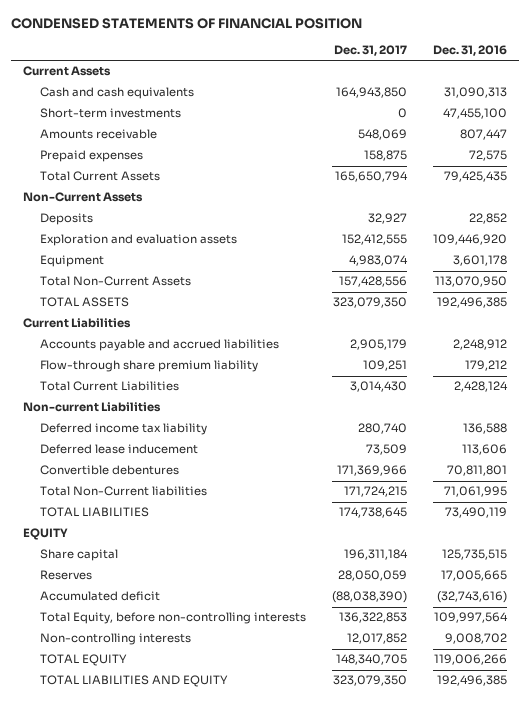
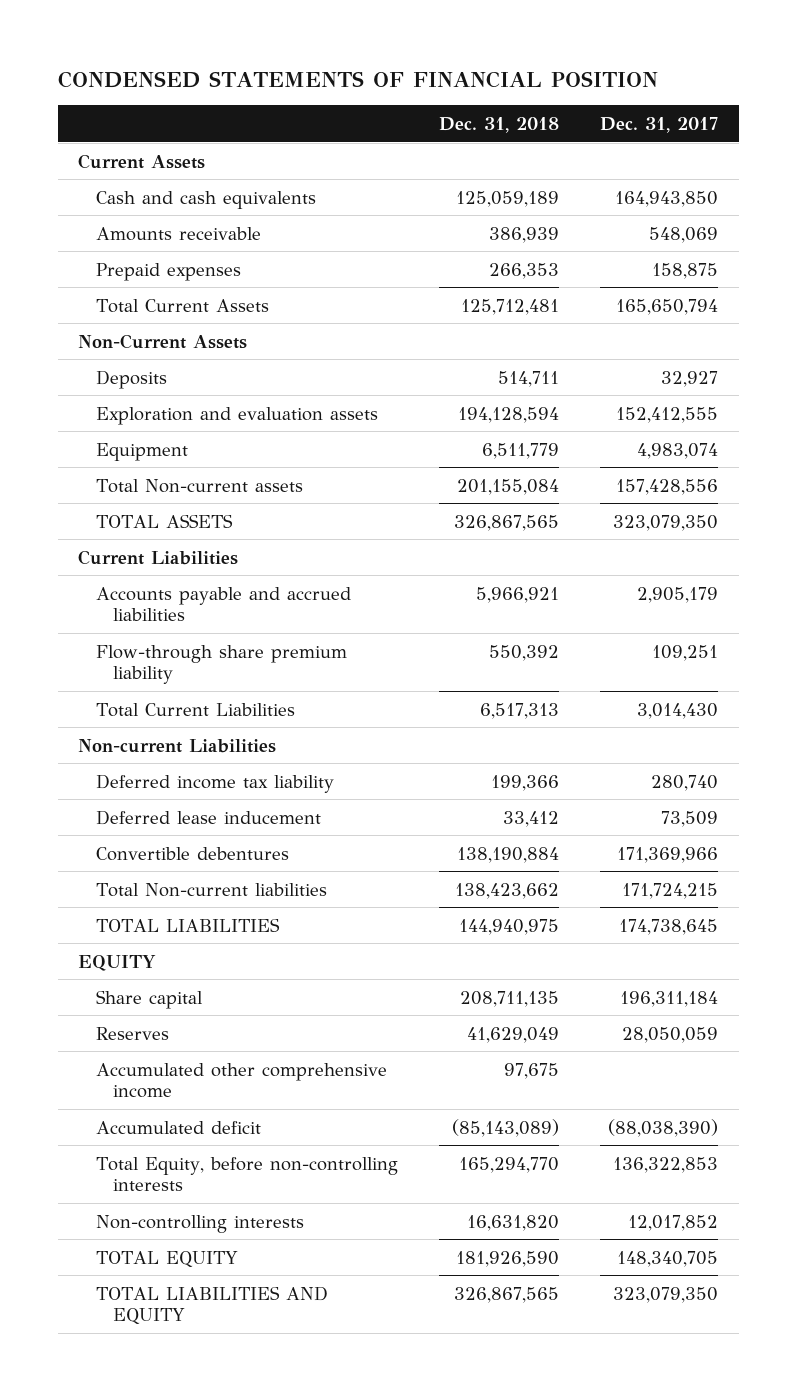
- | Dec. 31, 2017 | Dec. 31, 2016
+ | Dec. 31, 2018 | Dec. 31, 2017
- Short-term investments | 0 | 47,455,100
- Total Non-Current Assets | 157,428,556 | 113,070,950
+ Total Non-current assets | 201,155,084 | 157,428,556
- Total Non-Current liabilities | 171,724,215 | 71,061,995
+ Total Non-current liabilities | 138,423,662 | 171,724,215
+ Accumulated other comprehensive income | 97,675 |

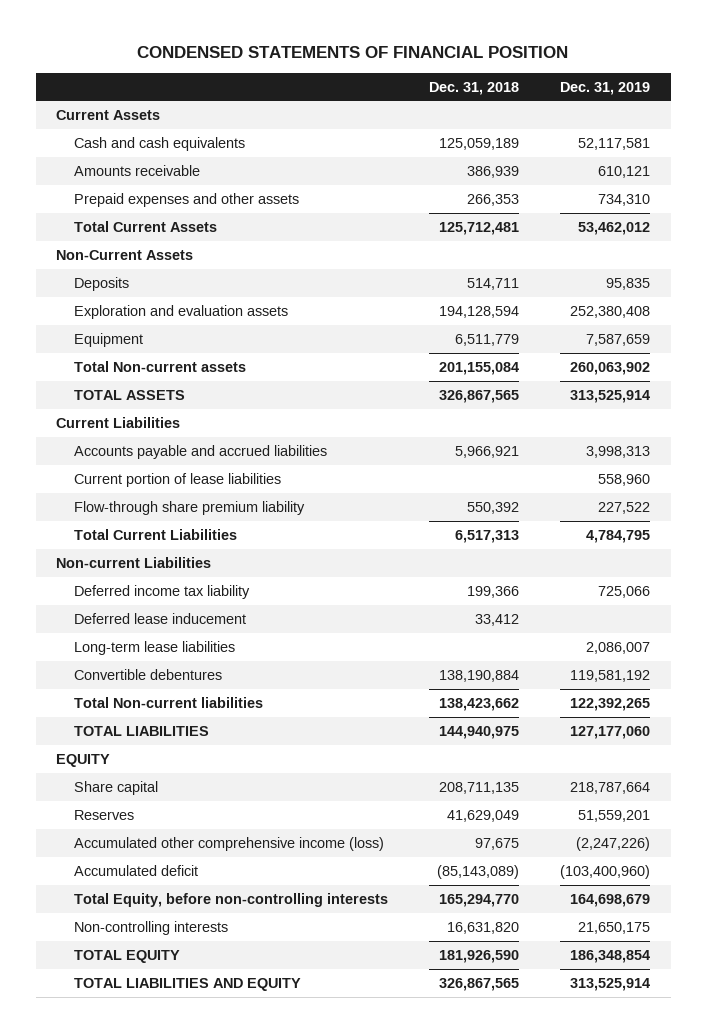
- | Dec. 31, 2018 | Dec. 31, 2017
+ | Dec. 31, 2018 | Dec. 31, 2019
- Prepaid expenses | 266,353 | 158,875
+ Prepaid expenses and other assets | 266,353 | 734,310
+ Current portion of lease liabilities | | 558,960
+ Long-term lease liabilities | | 2,086,007
- Accumulated other comprehensive income | 97,675 |
+ Accumulated other comprehensive income (loss) | 97,675 | (2,247,226)

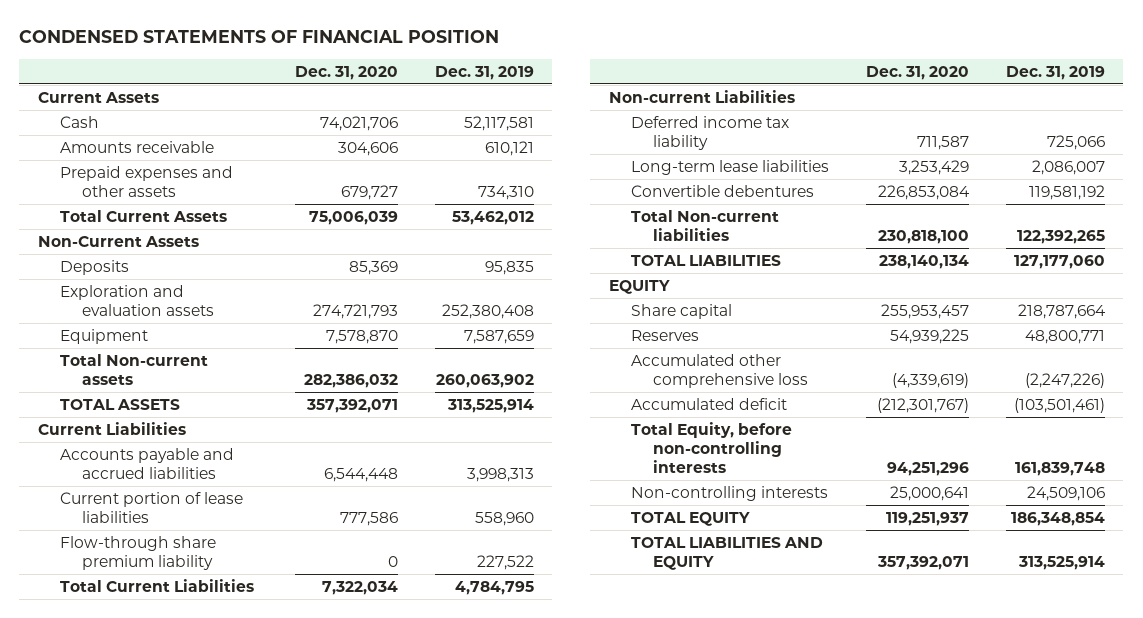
- | Dec. 31, 2018 | Dec. 31, 2019
+ | Dec. 31, 2020 | Dec. 31, 2019
- Cash and cash equivalents | 125,059,189 | 52,117,581
+ Cash | 74,021,706 | 52,117,581
- Deferred lease inducement | 33,412 |
- Reserves | 41,629,049 | 51,559,201
- Accumulated other comprehensive income (loss) | 97,675 | (2,247,226)
- Accumulated deficit | (85,143,089) | (103,400,960)
- Total Equity, before non-controlling interests | 165,294,770 | 164,698,679
- Non-controlling interests | 16,631,820 | 21,650,175
+ Reserves | 54,939,225 | 48,800,771
+ Accumulated other comprehensive loss | (4,339,619) | (2,247,226)
+ Accumulated deficit | (212,301,767) | (103,501,461)
+ Total Equity, before non-controlling interests | 94,251,296 | 161,839,748
+ Non-controlling interests | 25,000,641 | 24,509,106

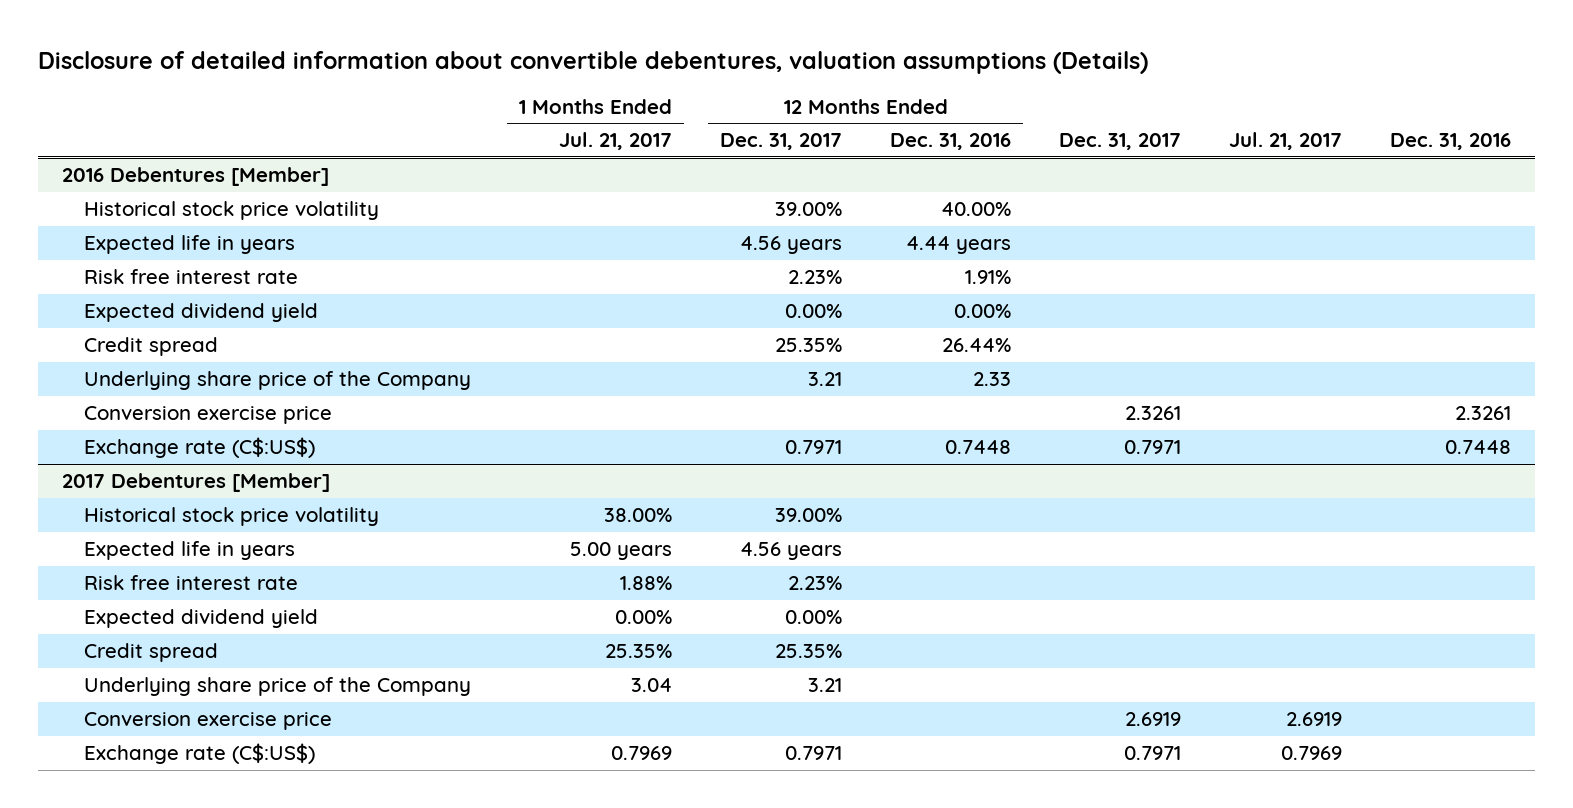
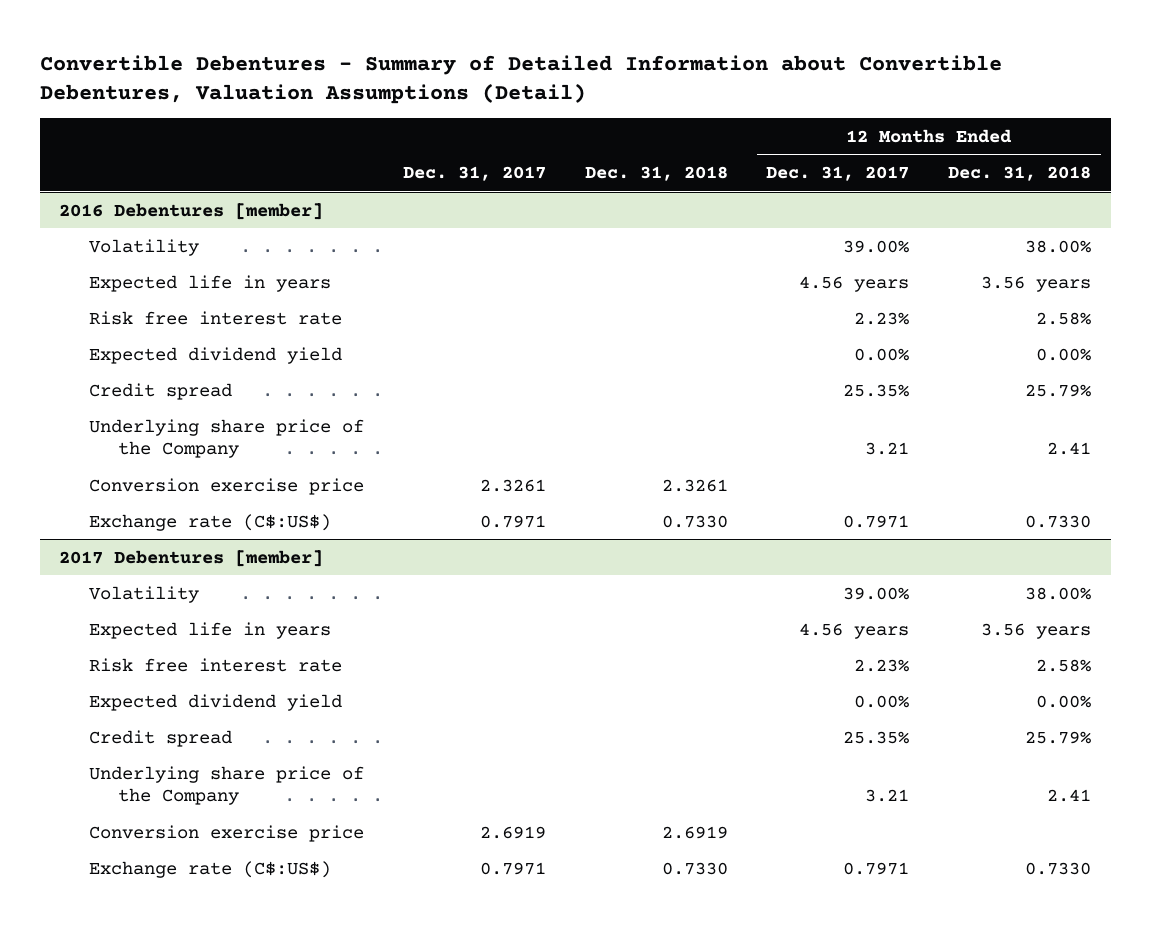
- Disclosure of detailed information about convertible debentures, valuation assumptions (Details)
+ Convertible Debentures - Summary of Detailed Information about Convertible Debentures, Valuation Assumptions (Detail)
- | 1 Months Ended Jul. 21, 2017 | 12 Months Ended Dec. 31, 2017 | 12 Months Ended Dec. 31, 2016 | Dec. 31, 2017 | Jul. 21, 2017 | Dec. 31, 2016
+ | Dec. 31, 2017 | Dec. 31, 2018 | 12 Months Ended Dec. 31, 2017 | 12 Months Ended Dec. 31, 2018
- 2016 Debentures [Member]
- Historical stock price volatility | | 39.00% | 40.00% | | |
+ 2016 Debentures [member]
+ Volatility | | | 39.00% | 38.00%
- 2017 Debentures [Member]
- Historical stock price volatility | 38.00% | 39.00% | | | |
+ 2017 Debentures [member]
+ Volatility | | | 39.00% | 38.00%

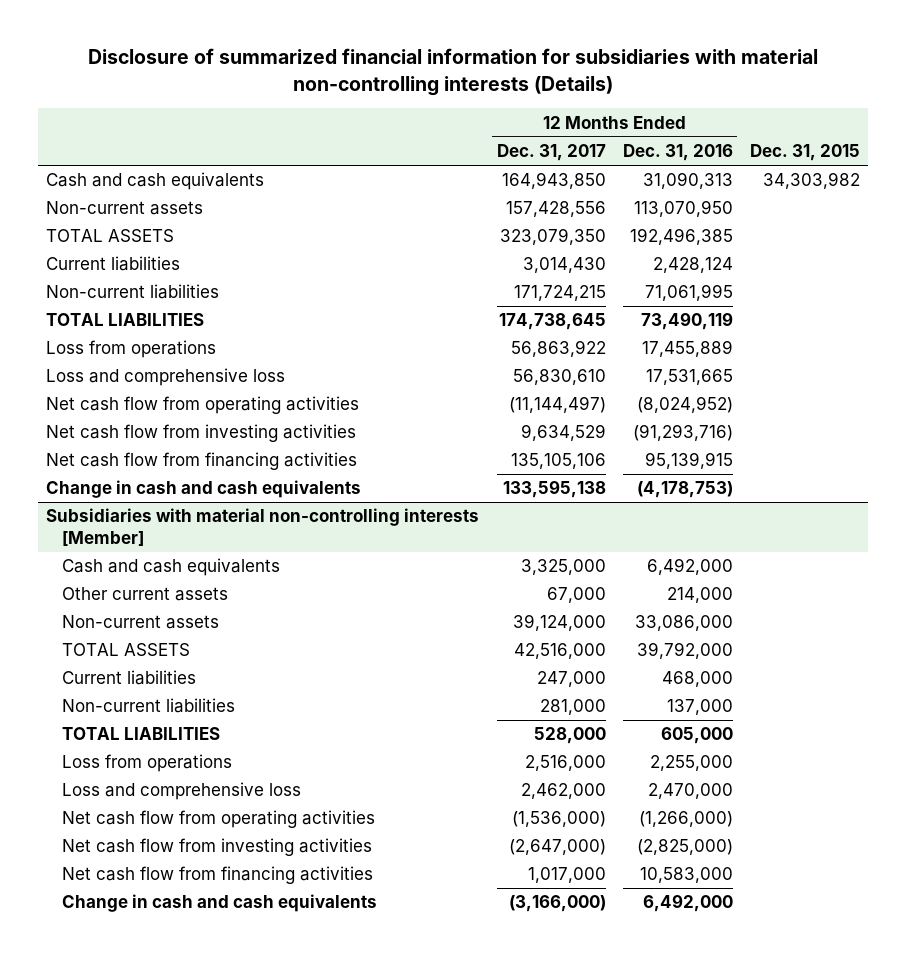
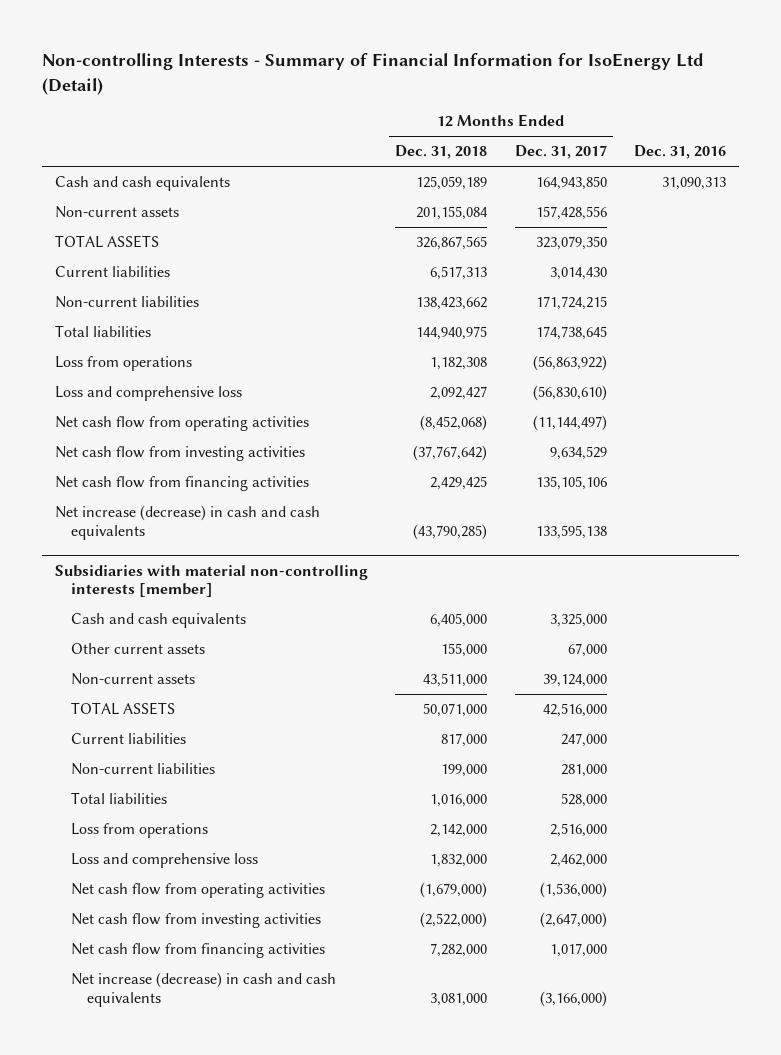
- Disclosure of summarized financial information for subsidiaries with material non-controlling interests (Details)
+ Non-controlling Interests - Summary of Financial Information for IsoEnergy Ltd (Detail)
- | 12 Months Ended Dec. 31, 2017 | 12 Months Ended Dec. 31, 2016 | Dec. 31, 2015
+ | 12 Months Ended Dec. 31, 2018 | 12 Months Ended Dec. 31, 2017 | Dec. 31, 2016
- TOTAL LIABILITIES | 174,738,645 | 73,490,119 |
- Loss from operations | 56,863,922 | 17,455,889 |
- Loss and comprehensive loss | 56,830,610 | 17,531,665 |
+ Total liabilities | 144,940,975 | 174,738,645 |
+ Loss from operations | 1,182,308 | (56,863,922) |
+ Loss and comprehensive loss | 2,092,427 | (56,830,610) |
- Change in cash and cash equivalents | 133,595,138 | (4,178,753) |
- Subsidiaries with material non-controlling interests [Member]
+ Net increase (decrease) in cash and cash equivalents | (43,790,285) | 133,595,138 |
+ Subsidiaries with material non-controlling interests [member]
- TOTAL LIABILITIES | 528,000 | 605,000 |
+ Total liabilities | 1,016,000 | 528,000 |
- Change in cash and cash equivalents | (3,166,000) | 6,492,000 |
+ Net increase (decrease) in cash and cash equivalents | 3,081,000 | (3,166,000) |

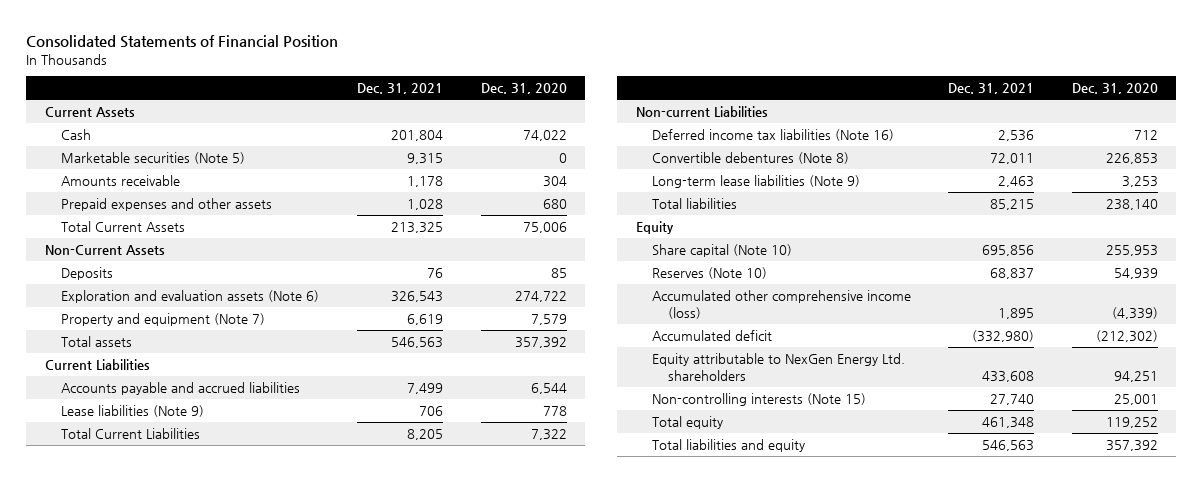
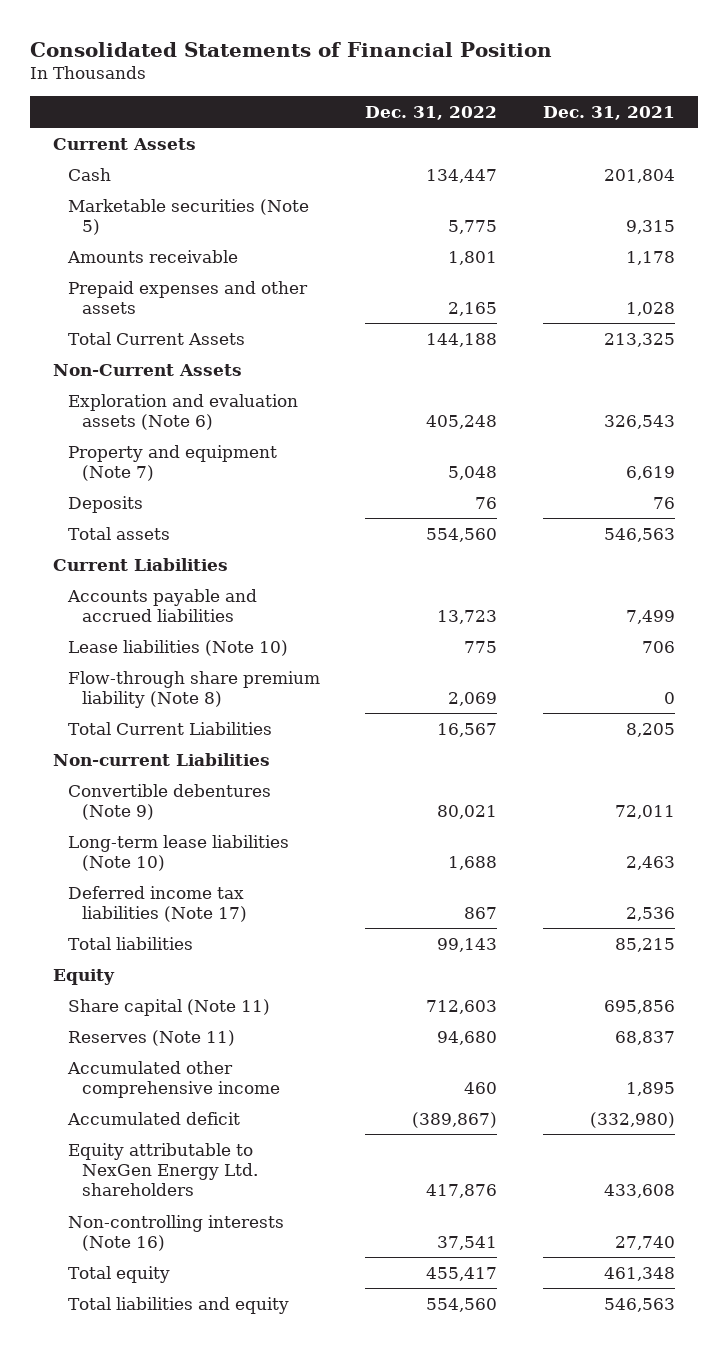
- | Dec. 31, 2021 | Dec. 31, 2020
+ | Dec. 31, 2022 | Dec. 31, 2021
moved down: Deposits | 76 | 76
- Lease liabilities (Note 9) | 706 | 778
+ Lease liabilities (Note 10) | 775 | 706
+ Flow-through share premium liability (Note 8) | 2,069 | 0
- Deferred income tax liabilities (Note 16) | 2,536 | 712
- Convertible debentures (Note 8) | 72,011 | 226,853
- Long-term lease liabilities (Note 9) | 2,463 | 3,253
+ Convertible debentures (Note 9) | 80,021 | 72,011
+ Long-term lease liabilities (Note 10) | 1,688 | 2,463
+ Deferred income tax liabilities (Note 17) | 867 | 2,536
- Share capital (Note 10) | 695,856 | 255,953
- Reserves (Note 10) | 68,837 | 54,939
- Accumulated other comprehensive income (loss) | 1,895 | (4,339)
+ Share capital (Note 11) | 712,603 | 695,856
+ Reserves (Note 11) | 94,680 | 68,837
+ Accumulated other comprehensive income | 460 | 1,895
- Non-controlling interests (Note 15) | 27,740 | 25,001
+ Non-controlling interests (Note 16) | 37,541 | 27,740

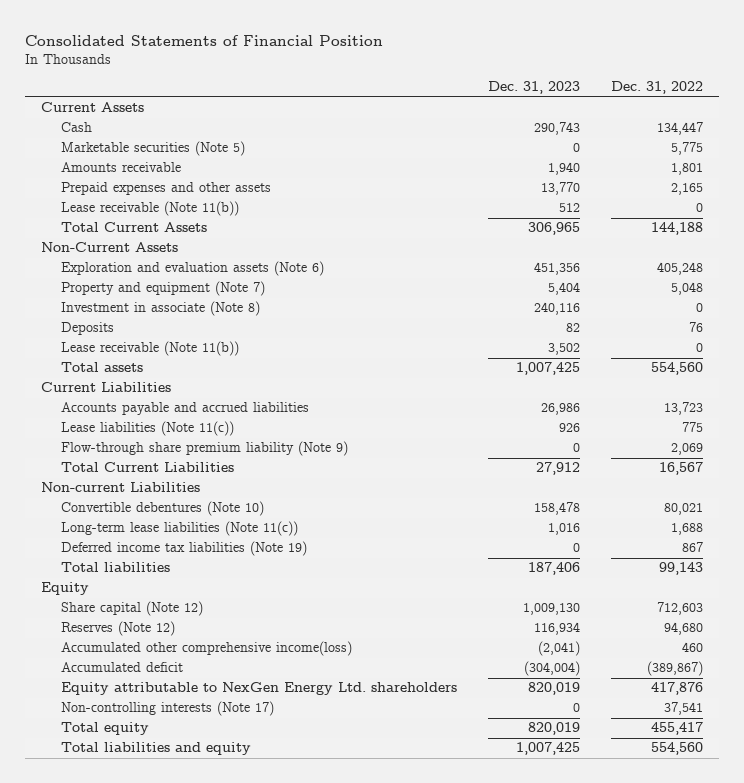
- | Dec. 31, 2022 | Dec. 31, 2021
+ | Dec. 31, 2023 | Dec. 31, 2022
+ Lease receivable (Note 11(b)) | 512 | 0
+ Investment in associate (Note 8) | 240,116 | 0
+ Lease receivable (Note 11(b)) | 3,502 | 0
- Lease liabilities (Note 10) | 775 | 706
- Flow-through share premium liability (Note 8) | 2,069 | 0
+ Lease liabilities (Note 11(c)) | 926 | 775
+ Flow-through share premium liability (Note 9) | 0 | 2,069
- Convertible debentures (Note 9) | 80,021 | 72,011
- Long-term lease liabilities (Note 10) | 1,688 | 2,463
- Deferred income tax liabilities (Note 17) | 867 | 2,536
+ Convertible debentures (Note 10) | 158,478 | 80,021
+ Long-term lease liabilities (Note 11(c)) | 1,016 | 1,688
+ Deferred income tax liabilities (Note 19) | 0 | 867
- Share capital (Note 11) | 712,603 | 695,856
- Reserves (Note 11) | 94,680 | 68,837
- Accumulated other comprehensive income | 460 | 1,895
+ Share capital (Note 12) | 1,009,130 | 712,603
+ Reserves (Note 12) | 116,934 | 94,680
+ Accumulated other comprehensive income(loss) | (2,041) | 460
- Non-controlling interests (Note 16) | 37,541 | 27,740
+ Non-controlling interests (Note 17) | 0 | 37,541

